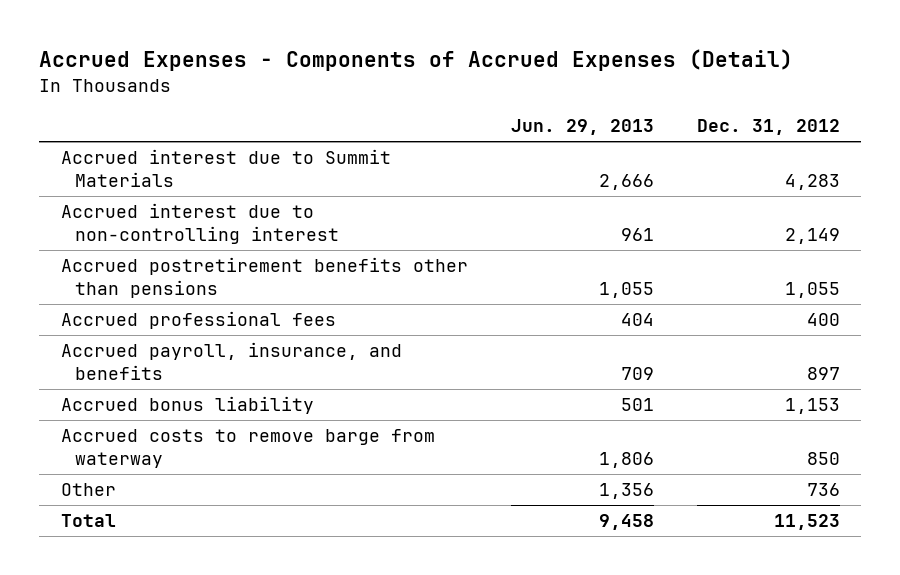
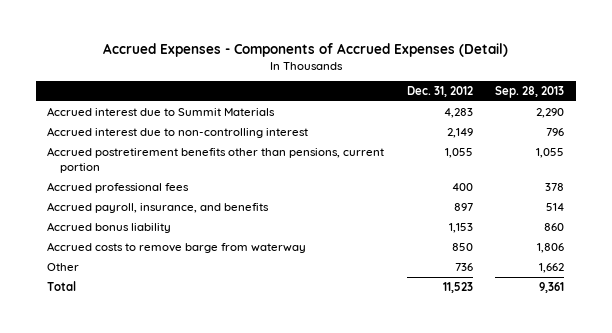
- | Jun. 29, 2013 | Dec. 31, 2012
+ | Dec. 31, 2012 | Sep. 28, 2013
- Accrued postretirement benefits other than pensions | 1,055 | 1,055
+ Accrued postretirement benefits other than pensions, current portion | 1,055 | 1,055

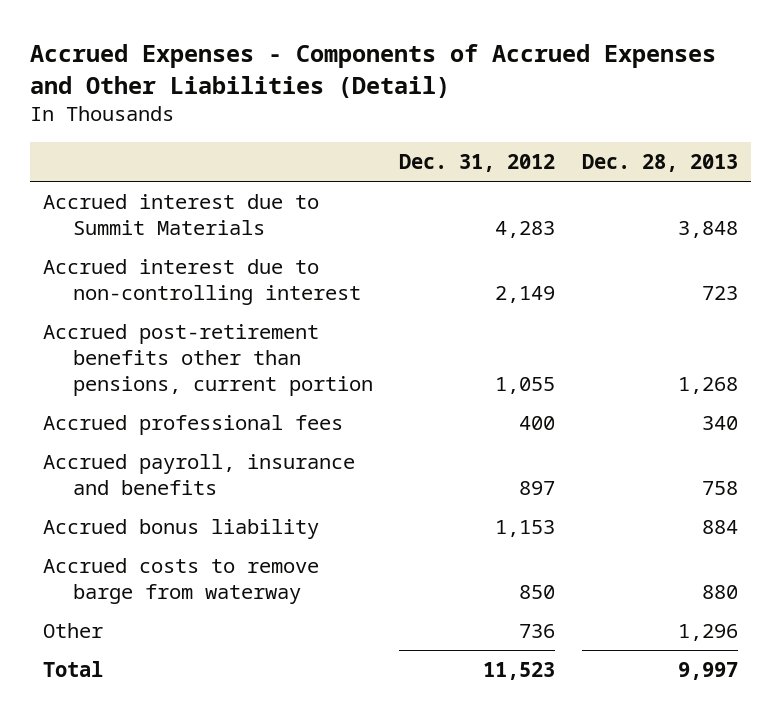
- Accrued Expenses - Components of Accrued Expenses (Detail)
+ Accrued Expenses - Components of Accrued Expenses and Other Liabilities (Detail)
- | Dec. 31, 2012 | Sep. 28, 2013
+ | Dec. 31, 2012 | Dec. 28, 2013
- Accrued postretirement benefits other than pensions, current portion | 1,055 | 1,055
+ Accrued post-retirement benefits other than pensions, current portion | 1,055 | 1,268
- Accrued payroll, insurance, and benefits | 897 | 514
+ Accrued payroll, insurance and benefits | 897 | 758

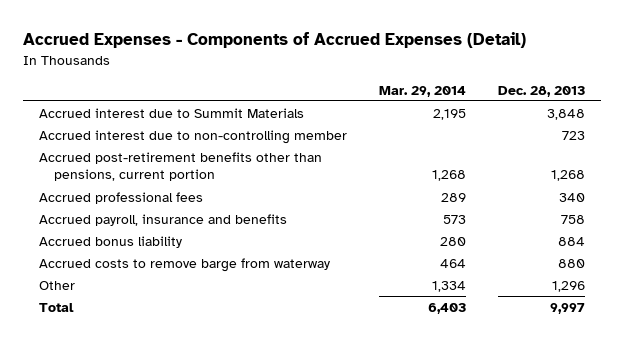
- Accrued Expenses - Components of Accrued Expenses and Other Liabilities (Detail)
+ Accrued Expenses - Components of Accrued Expenses (Detail)
- | Dec. 31, 2012 | Dec. 28, 2013
+ | Mar. 29, 2014 | Dec. 28, 2013
- Accrued interest due to non-controlling interest | 2,149 | 723
+ Accrued interest due to non-controlling member | | 723

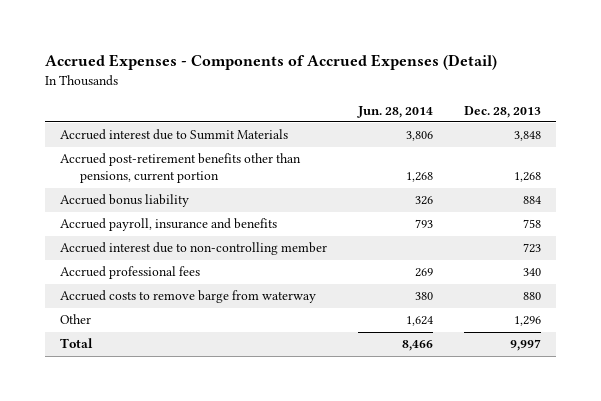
- | Mar. 29, 2014 | Dec. 28, 2013
+ | Jun. 28, 2014 | Dec. 28, 2013
moved down: Accrued payroll, insurance and benefits | 793 | 758
moved down: Accrued interest due to non-controlling member | | 723
moved down: Accrued professional fees | 269 | 340

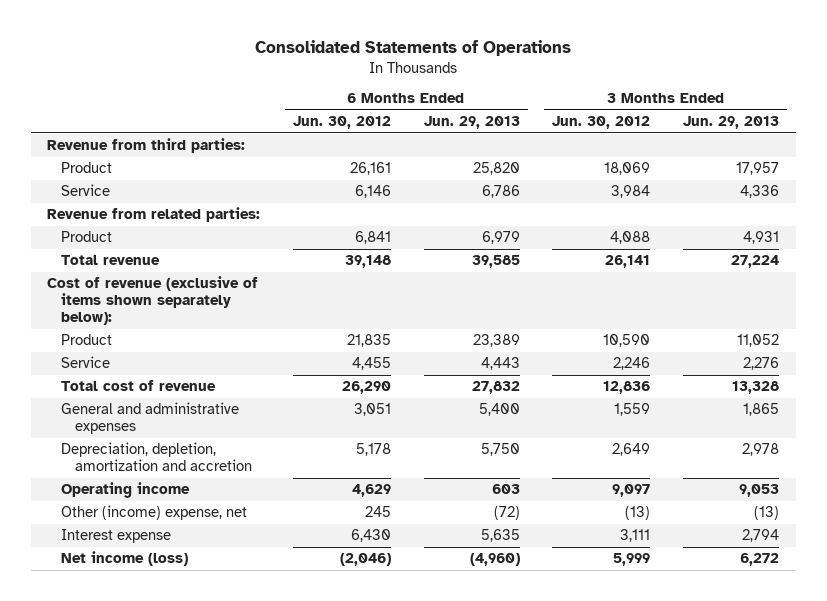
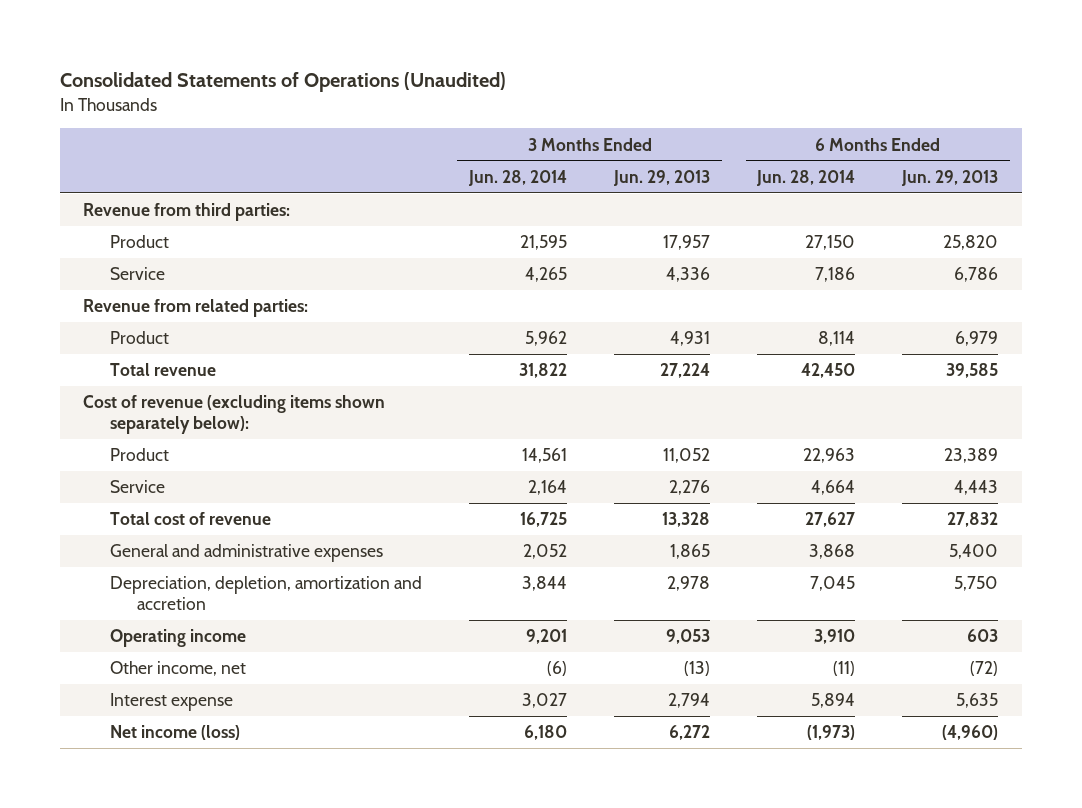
- Consolidated Statements of Operations
+ Consolidated Statements of Operations (Unaudited)
- | 6 Months Ended Jun. 30, 2012 | 6 Months Ended Jun. 29, 2013 | 3 Months Ended Jun. 30, 2012 | 3 Months Ended Jun. 29, 2013
+ | 3 Months Ended Jun. 28, 2014 | 3 Months Ended Jun. 29, 2013 | 6 Months Ended Jun. 28, 2014 | 6 Months Ended Jun. 29, 2013
- Cost of revenue (exclusive of items shown separately below):
+ Cost of revenue (excluding items shown separately below):
- Other (income) expense, net | 245 | (72) | (13) | (13)
+ Other income, net | (6) | (13) | (11) | (72)

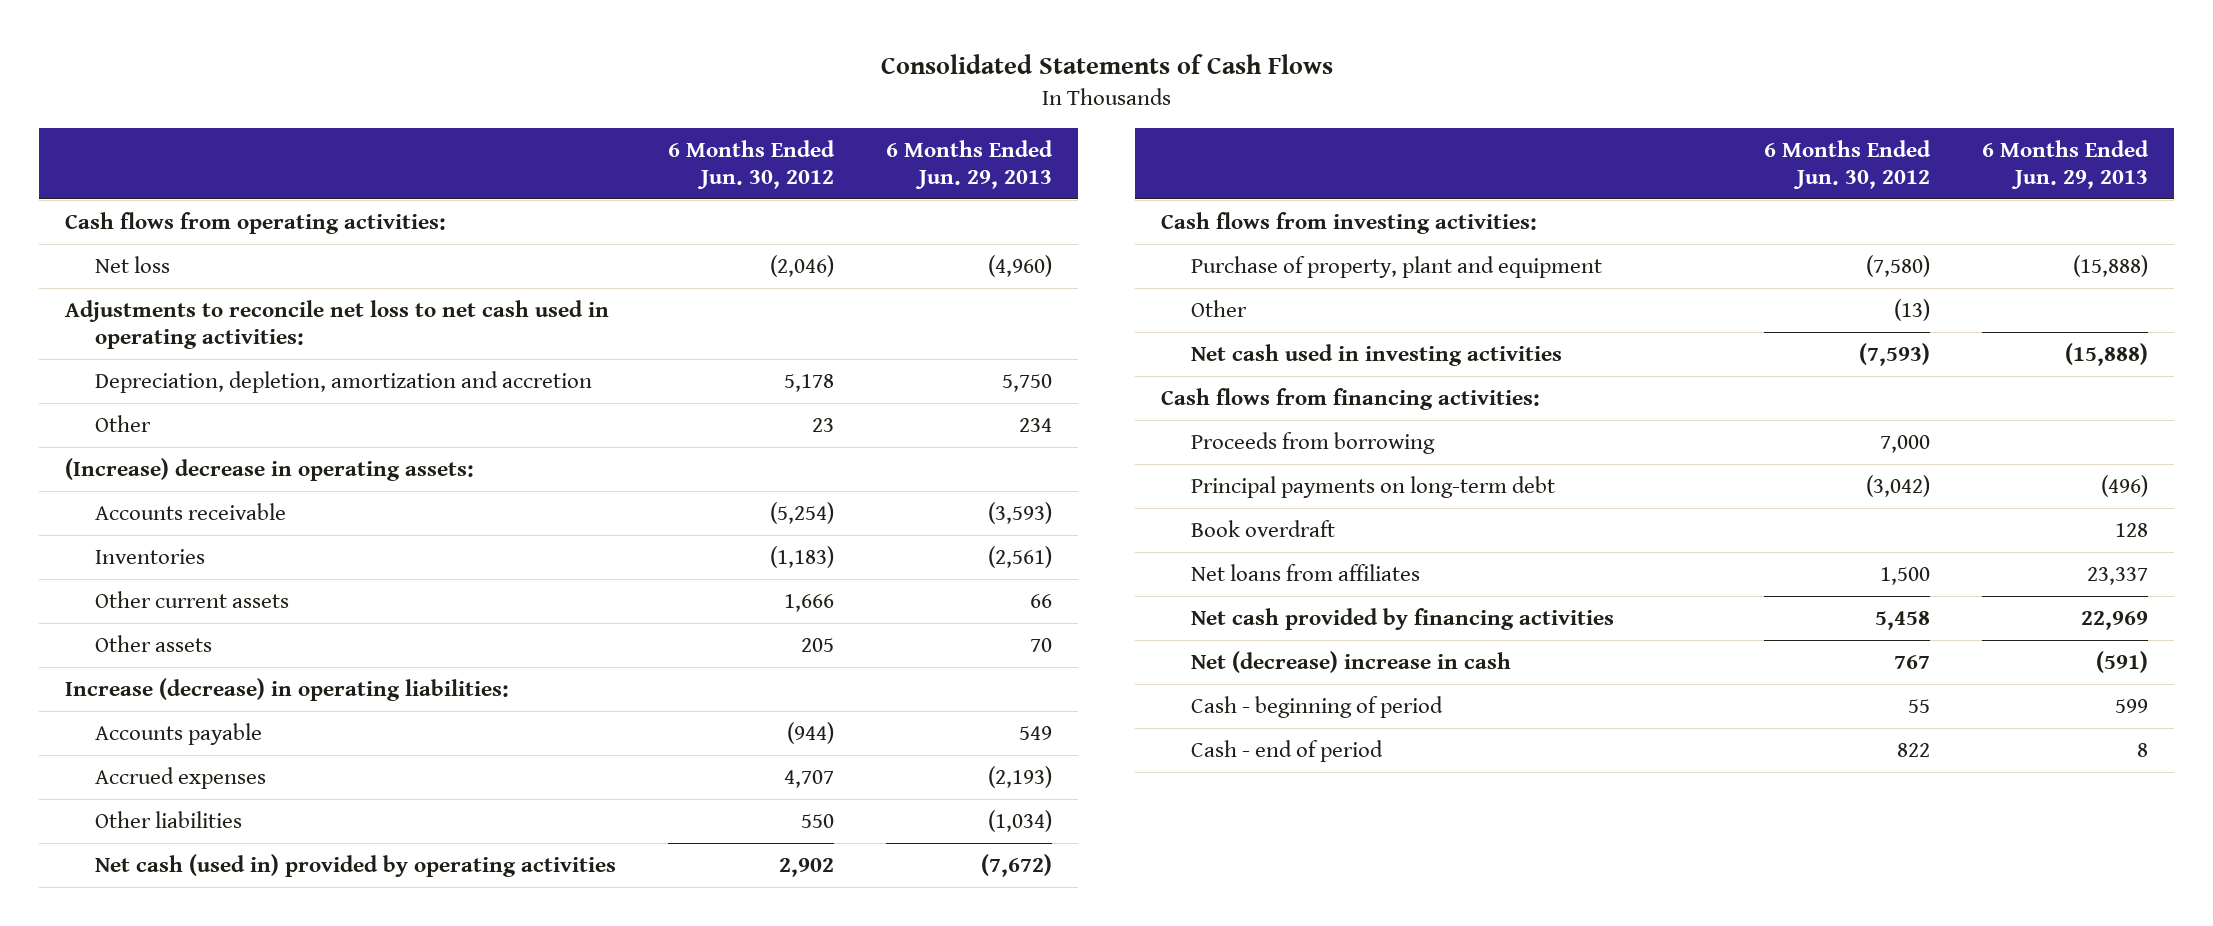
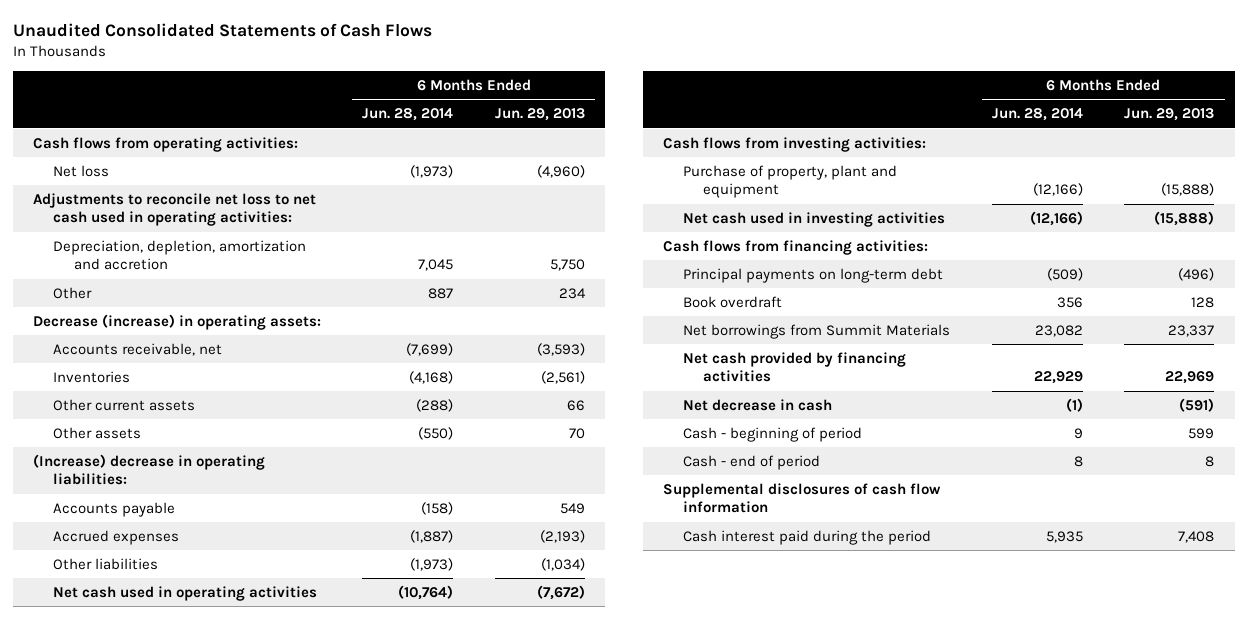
- Consolidated Statements of Cash Flows
+ Unaudited Consolidated Statements of Cash Flows
- | 6 Months Ended Jun. 30, 2012 | 6 Months Ended Jun. 29, 2013
+ | 6 Months Ended Jun. 28, 2014 | 6 Months Ended Jun. 29, 2013
- (Increase) decrease in operating assets:
- Accounts receivable | (5,254) | (3,593)
+ Decrease (increase) in operating assets:
+ Accounts receivable, net | (7,699) | (3,593)
- Increase (decrease) in operating liabilities:
+ (Increase) decrease in operating liabilities:
- Net cash (used in) provided by operating activities | 2,902 | (7,672)
+ Net cash used in operating activities | (10,764) | (7,672)
- Other | (13) |
- Proceeds from borrowing | 7,000 |
- Net loans from affiliates | 1,500 | 23,337
+ Net borrowings from Summit Materials | 23,082 | 23,337
- Net (decrease) increase in cash | 767 | (591)
+ Net decrease in cash | (1) | (591)
+ Supplemental disclosures of cash flow information
+ Cash interest paid during the period | 5,935 | 7,408

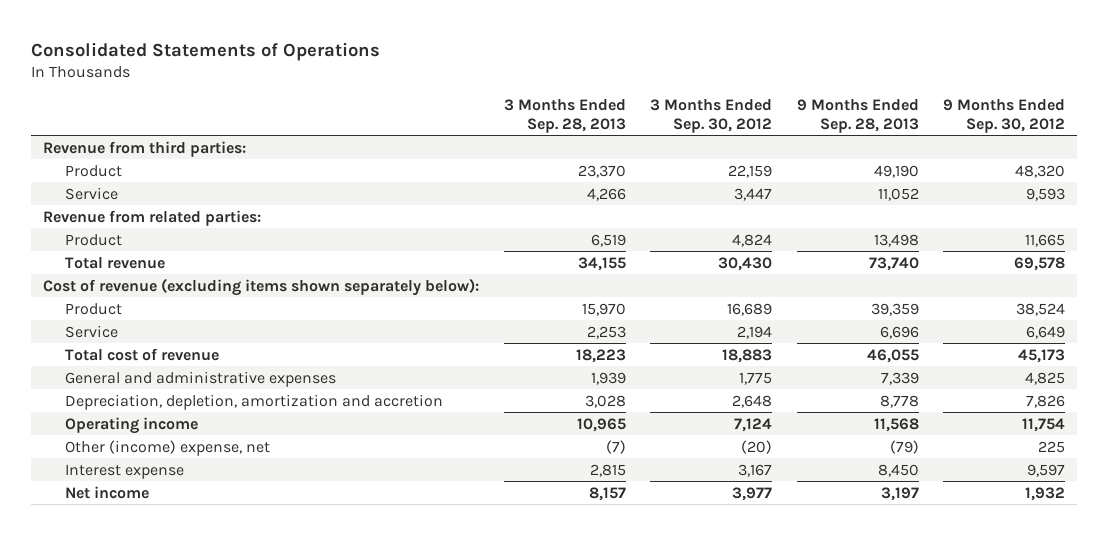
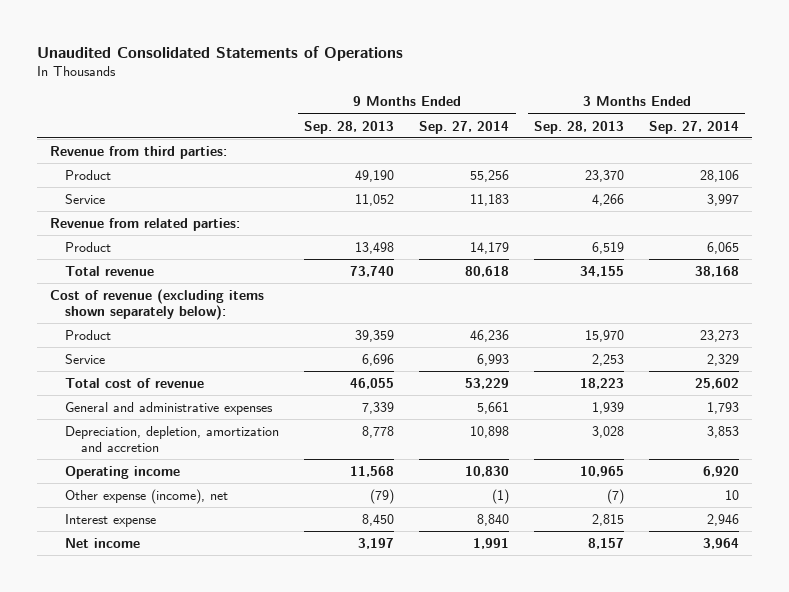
- Consolidated Statements of Operations
+ Unaudited Consolidated Statements of Operations
- | 3 Months Ended Sep. 28, 2013 | 3 Months Ended Sep. 30, 2012 | 9 Months Ended Sep. 28, 2013 | 9 Months Ended Sep. 30, 2012
+ | 9 Months Ended Sep. 28, 2013 | 9 Months Ended Sep. 27, 2014 | 3 Months Ended Sep. 28, 2013 | 3 Months Ended Sep. 27, 2014
- Other (income) expense, net | (7) | (20) | (79) | 225
+ Other expense (income), net | (79) | (1) | (7) | 10

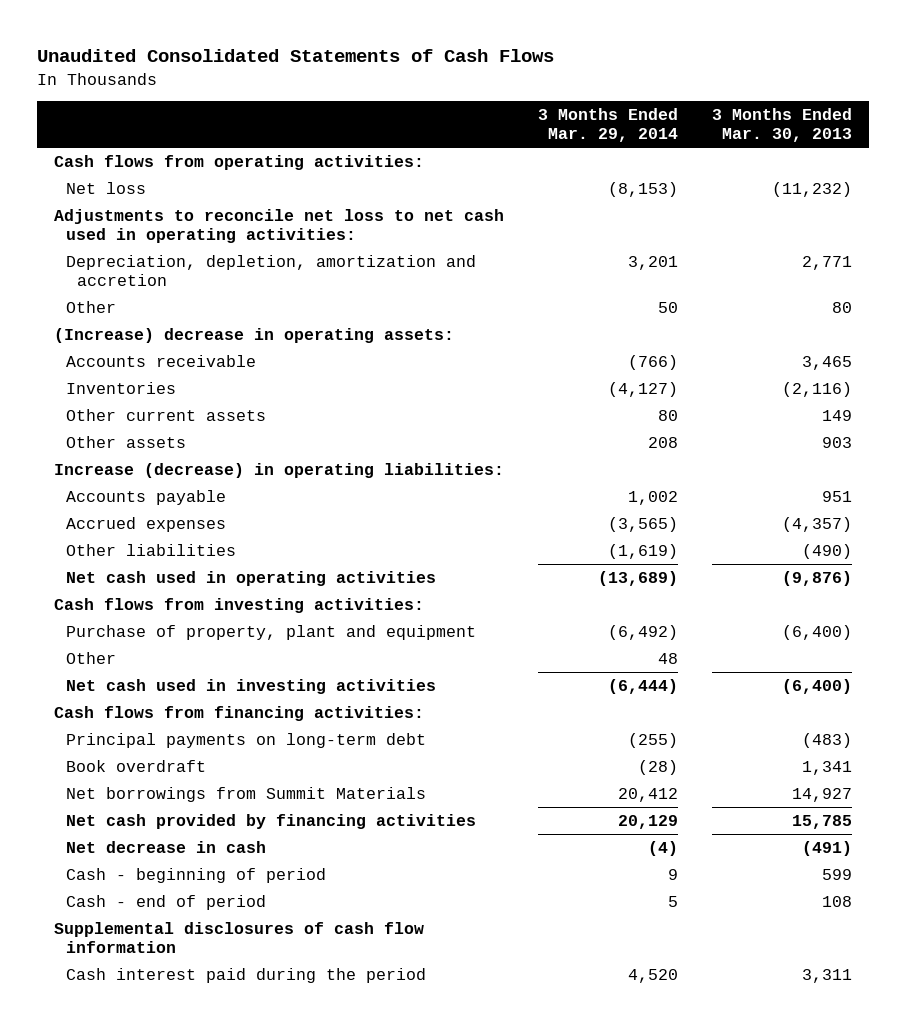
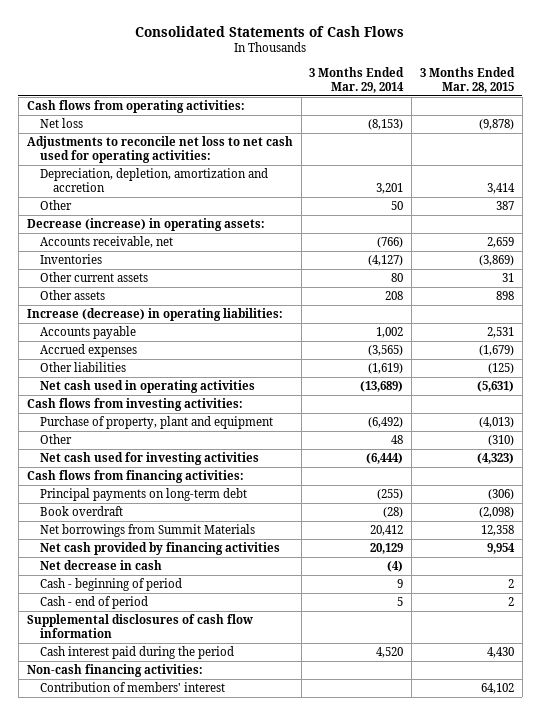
- Unaudited Consolidated Statements of Cash Flows
+ Consolidated Statements of Cash Flows
- | 3 Months Ended Mar. 29, 2014 | 3 Months Ended Mar. 30, 2013
+ | 3 Months Ended Mar. 29, 2014 | 3 Months Ended Mar. 28, 2015
- Adjustments to reconcile net loss to net cash used in operating activities:
+ Adjustments to reconcile net loss to net cash used for operating activities:
- (Increase) decrease in operating assets:
- Accounts receivable | (766) | 3,465
+ Decrease (increase) in operating assets:
+ Accounts receivable, net | (766) | 2,659
- Net cash used in investing activities | (6,444) | (6,400)
+ Net cash used for investing activities | (6,444) | (4,323)
+ Non-cash financing activities:
+ Contribution of members' interest | | 64,102

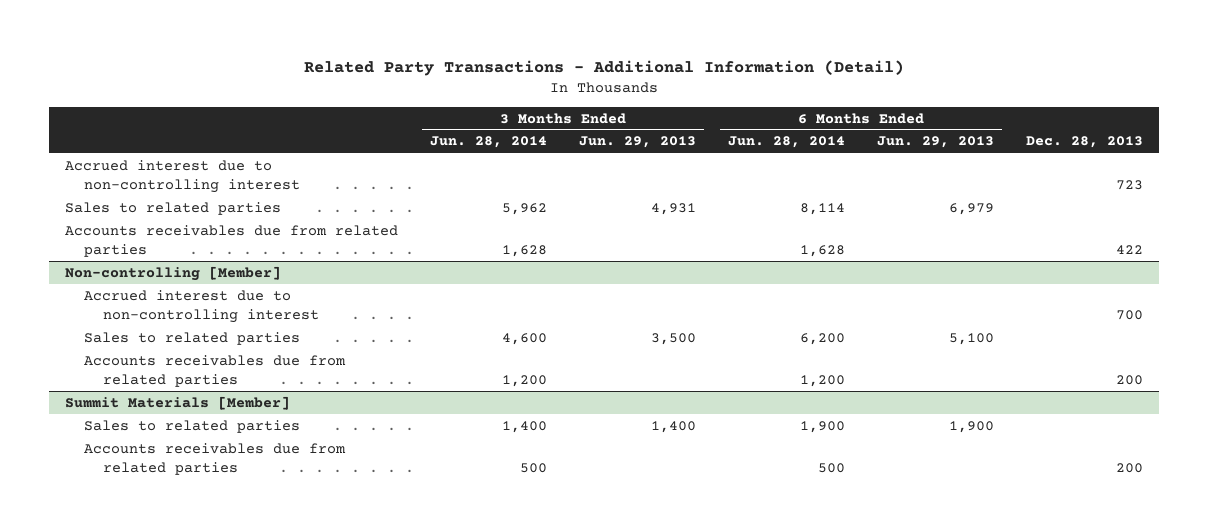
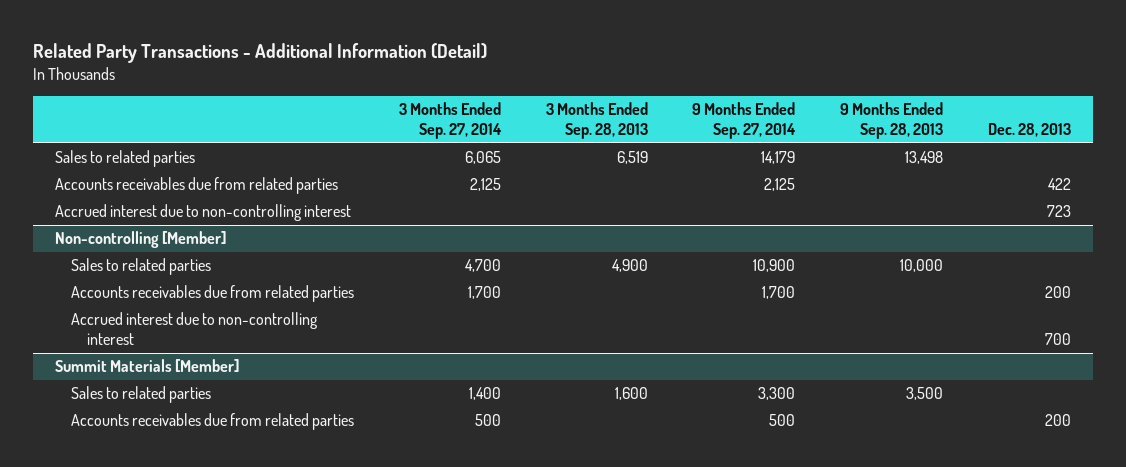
- | 3 Months Ended Jun. 28, 2014 | 3 Months Ended Jun. 29, 2013 | 6 Months Ended Jun. 28, 2014 | 6 Months Ended Jun. 29, 2013 | Dec. 28, 2013
+ | 3 Months Ended Sep. 27, 2014 | 3 Months Ended Sep. 28, 2013 | 9 Months Ended Sep. 27, 2014 | 9 Months Ended Sep. 28, 2013 | Dec. 28, 2013
moved down: Accrued interest due to non-controlling interest | | | | | 723
@ Non-controlling [Member]
moved down: Accrued interest due to non-controlling interest | | | | | 700

